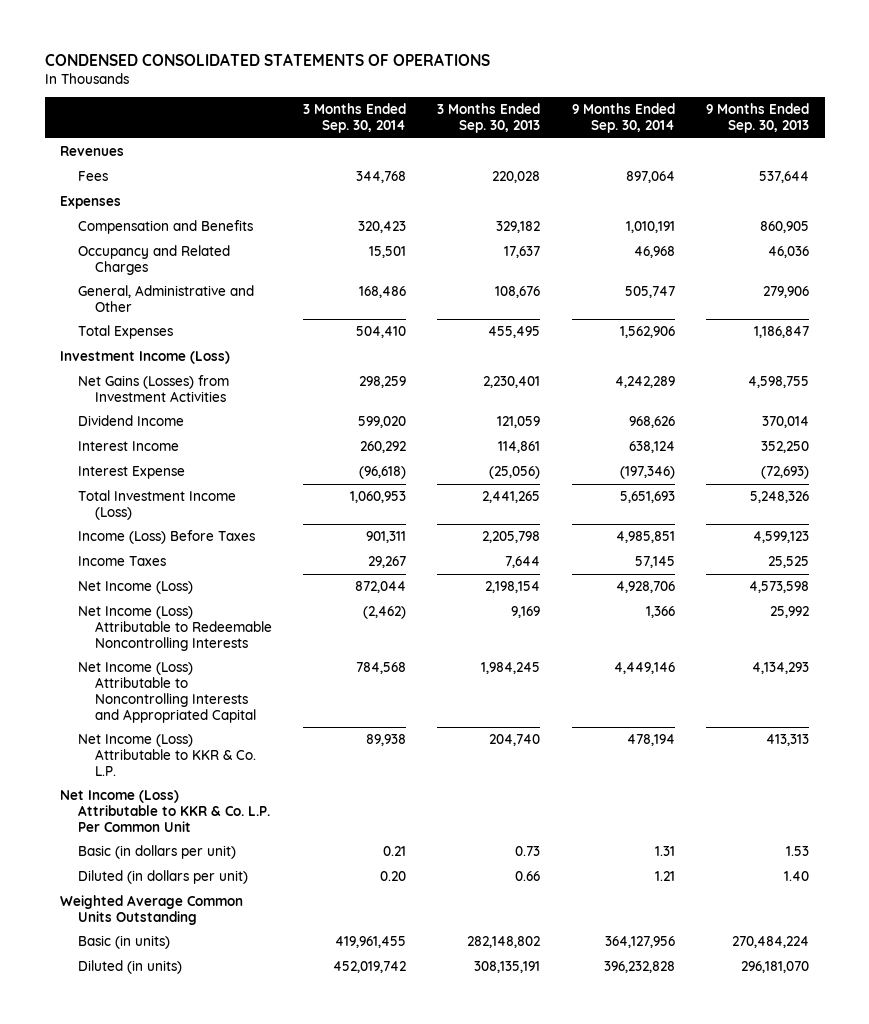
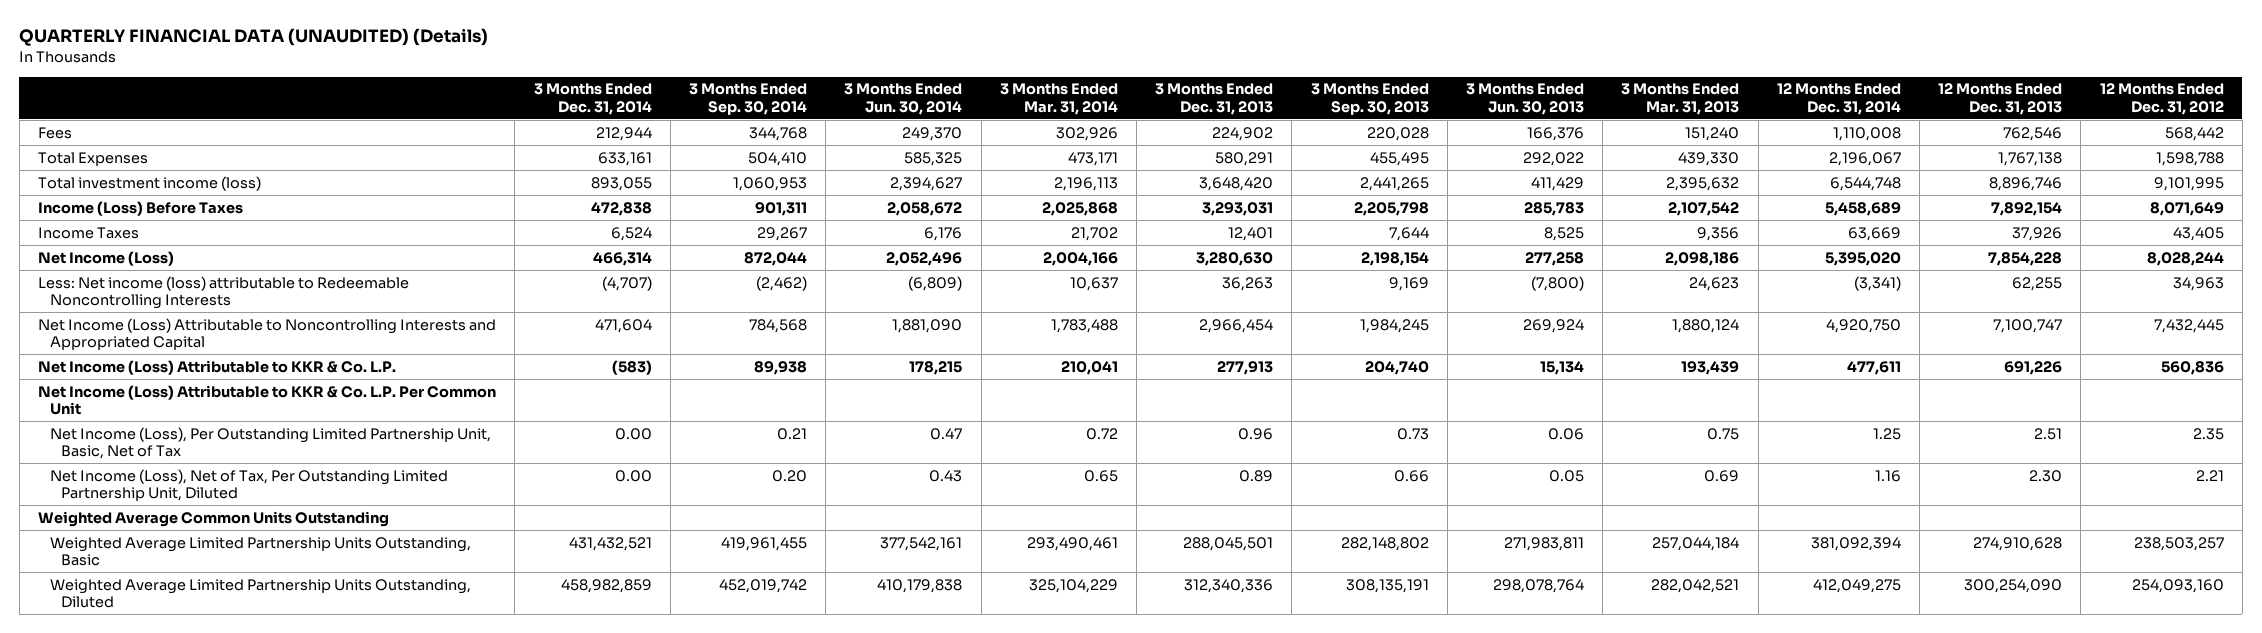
- CONDENSED CONSOLIDATED STATEMENTS OF OPERATIONS
+ QUARTERLY FINANCIAL DATA (UNAUDITED) (Details)
- | 3 Months Ended Sep. 30, 2014 | 3 Months Ended Sep. 30, 2013 | 9 Months Ended Sep. 30, 2014 | 9 Months Ended Sep. 30, 2013
+ | 3 Months Ended Dec. 31, 2014 | 3 Months Ended Sep. 30, 2014 | 3 Months Ended Jun. 30, 2014 | 3 Months Ended Mar. 31, 2014 | 3 Months Ended Dec. 31, 2013 | 3 Months Ended Sep. 30, 2013 | 3 Months Ended Jun. 30, 2013 | 3 Months Ended Mar. 31, 2013 | 12 Months Ended Dec. 31, 2014 | 12 Months Ended Dec. 31, 2013 | 12 Months Ended Dec. 31, 2012
- Revenues
- Expenses
- Compensation and Benefits | 320,423 | 329,182 | 1,010,191 | 860,905
- Occupancy and Related Charges | 15,501 | 17,637 | 46,968 | 46,036
- General, Administrative and Other | 168,486 | 108,676 | 505,747 | 279,906
- Investment Income (Loss)
- Net Gains (Losses) from Investment Activities | 298,259 | 2,230,401 | 4,242,289 | 4,598,755
- Dividend Income | 599,020 | 121,059 | 968,626 | 370,014
- Interest Income | 260,292 | 114,861 | 638,124 | 352,250
- Interest Expense | (96,618) | (25,056) | (197,346) | (72,693)
- Total Investment Income (Loss) | 1,060,953 | 2,441,265 | 5,651,693 | 5,248,326
+ Total investment income (loss) | 893,055 | 1,060,953 | 2,394,627 | 2,196,113 | 3,648,420 | 2,441,265 | 411,429 | 2,395,632 | 6,544,748 | 8,896,746 | 9,101,995
- Net Income (Loss) Attributable to Redeemable Noncontrolling Interests | (2,462) | 9,169 | 1,366 | 25,992
+ Less: Net income (loss) attributable to Redeemable Noncontrolling Interests | (4,707) | (2,462) | (6,809) | 10,637 | 36,263 | 9,169 | (7,800) | 24,623 | (3,341) | 62,255 | 34,963
- Basic (in dollars per unit) | 0.21 | 0.73 | 1.31 | 1.53
- Diluted (in dollars per unit) | 0.20 | 0.66 | 1.21 | 1.40
+ Net Income (Loss), Per Outstanding Limited Partnership Unit, Basic, Net of Tax | 0.00 | 0.21 | 0.47 | 0.72 | 0.96 | 0.73 | 0.06 | 0.75 | 1.25 | 2.51 | 2.35
+ Net Income (Loss), Net of Tax, Per Outstanding Limited Partnership Unit, Diluted | 0.00 | 0.20 | 0.43 | 0.65 | 0.89 | 0.66 | 0.05 | 0.69 | 1.16 | 2.30 | 2.21
- Basic (in units) | 419,961,455 | 282,148,802 | 364,127,956 | 270,484,224
- Diluted (in units) | 452,019,742 | 308,135,191 | 396,232,828 | 296,181,070
+ Weighted Average Limited Partnership Units Outstanding, Basic | 431,432,521 | 419,961,455 | 377,542,161 | 293,490,461 | 288,045,501 | 282,148,802 | 271,983,811 | 257,044,184 | 381,092,394 | 274,910,628 | 238,503,257
+ Weighted Average Limited Partnership Units Outstanding, Diluted | 458,982,859 | 452,019,742 | 410,179,838 | 325,104,229 | 312,340,336 | 308,135,191 | 298,078,764 | 282,042,521 | 412,049,275 | 300,254,090 | 254,093,160

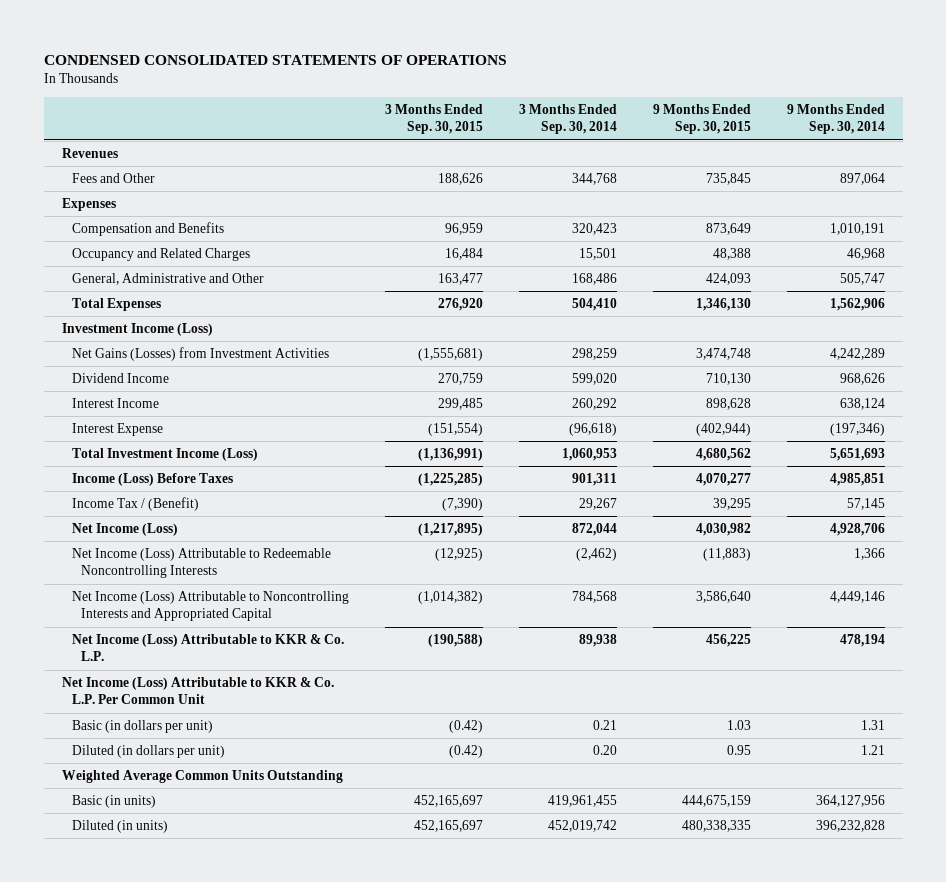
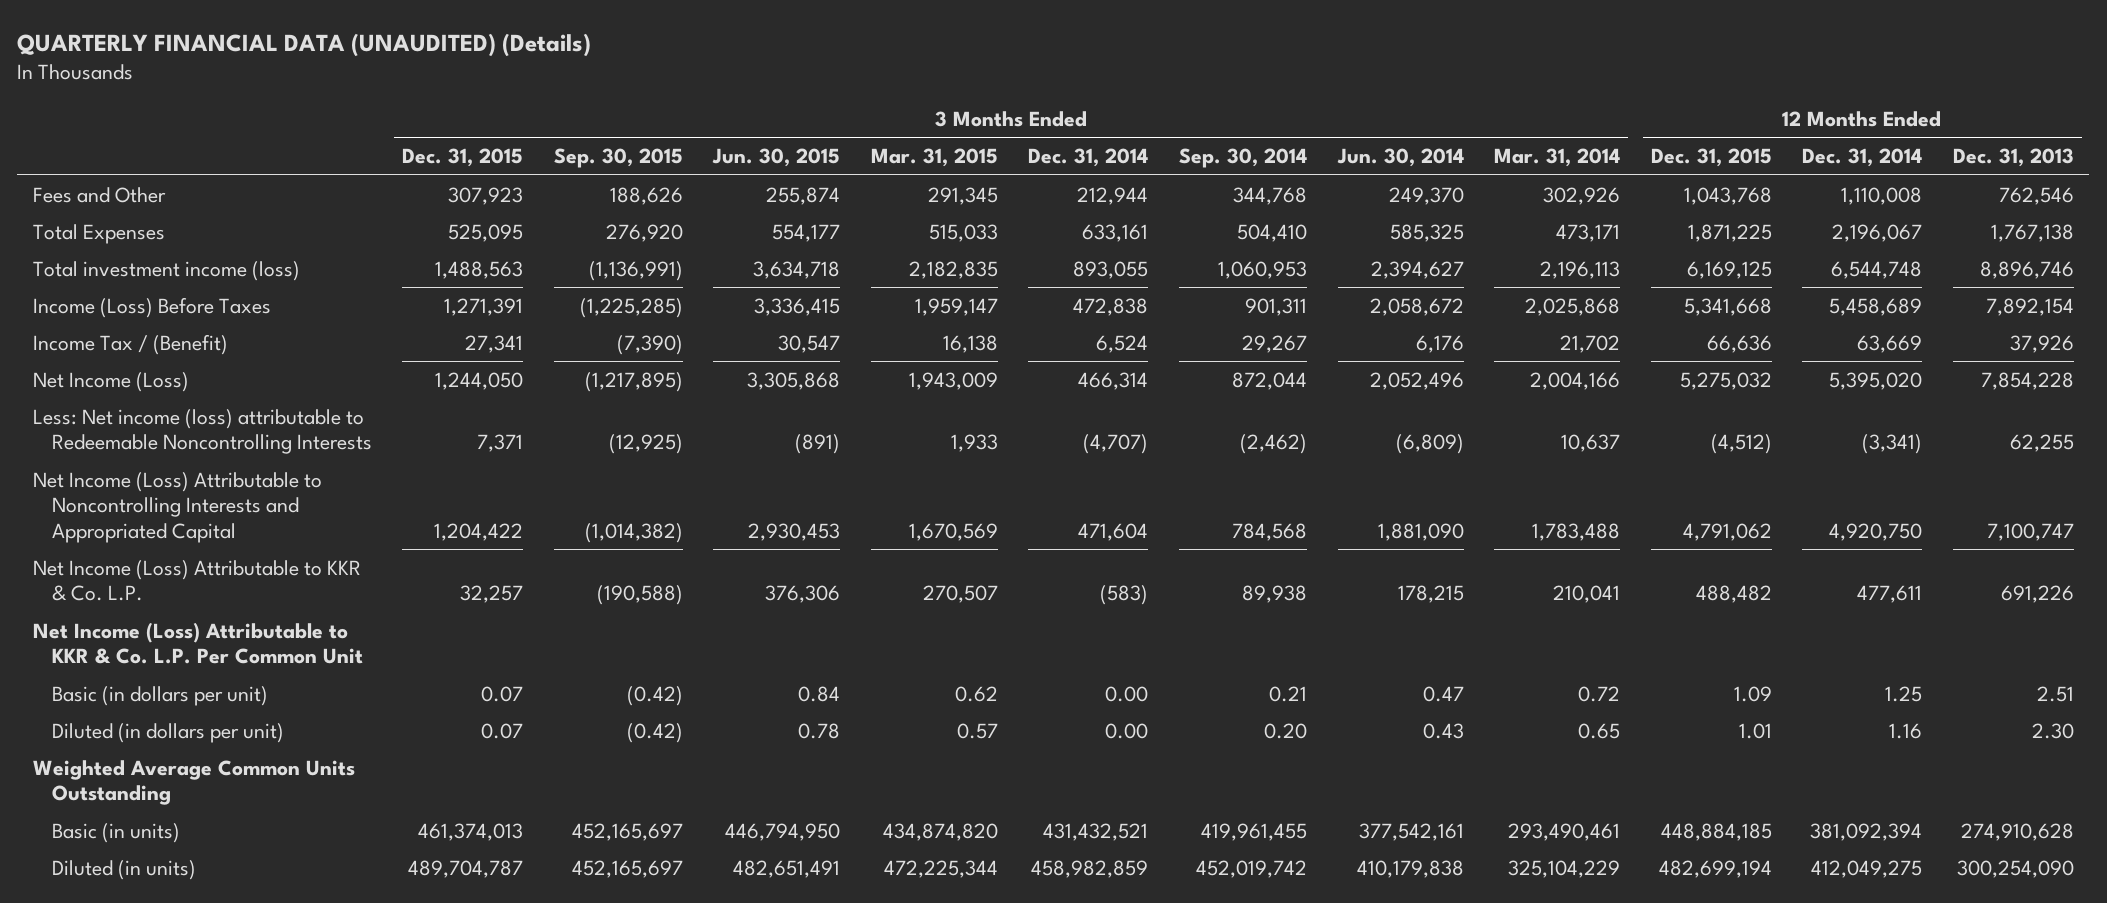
- CONDENSED CONSOLIDATED STATEMENTS OF OPERATIONS
+ QUARTERLY FINANCIAL DATA (UNAUDITED) (Details)
- | 3 Months Ended Sep. 30, 2015 | 3 Months Ended Sep. 30, 2014 | 9 Months Ended Sep. 30, 2015 | 9 Months Ended Sep. 30, 2014
+ | 3 Months Ended Dec. 31, 2015 | 3 Months Ended Sep. 30, 2015 | 3 Months Ended Jun. 30, 2015 | 3 Months Ended Mar. 31, 2015 | 3 Months Ended Dec. 31, 2014 | 3 Months Ended Sep. 30, 2014 | 3 Months Ended Jun. 30, 2014 | 3 Months Ended Mar. 31, 2014 | 12 Months Ended Dec. 31, 2015 | 12 Months Ended Dec. 31, 2014 | 12 Months Ended Dec. 31, 2013
- Revenues
- Expenses
- Compensation and Benefits | 96,959 | 320,423 | 873,649 | 1,010,191
- Occupancy and Related Charges | 16,484 | 15,501 | 48,388 | 46,968
- General, Administrative and Other | 163,477 | 168,486 | 424,093 | 505,747
- Investment Income (Loss)
- Net Gains (Losses) from Investment Activities | (1,555,681) | 298,259 | 3,474,748 | 4,242,289
- Dividend Income | 270,759 | 599,020 | 710,130 | 968,626
- Interest Income | 299,485 | 260,292 | 898,628 | 638,124
- Interest Expense | (151,554) | (96,618) | (402,944) | (197,346)
- Total Investment Income (Loss) | (1,136,991) | 1,060,953 | 4,680,562 | 5,651,693
+ Total investment income (loss) | 1,488,563 | (1,136,991) | 3,634,718 | 2,182,835 | 893,055 | 1,060,953 | 2,394,627 | 2,196,113 | 6,169,125 | 6,544,748 | 8,896,746
- Net Income (Loss) Attributable to Redeemable Noncontrolling Interests | (12,925) | (2,462) | (11,883) | 1,366
+ Less: Net income (loss) attributable to Redeemable Noncontrolling Interests | 7,371 | (12,925) | (891) | 1,933 | (4,707) | (2,462) | (6,809) | 10,637 | (4,512) | (3,341) | 62,255

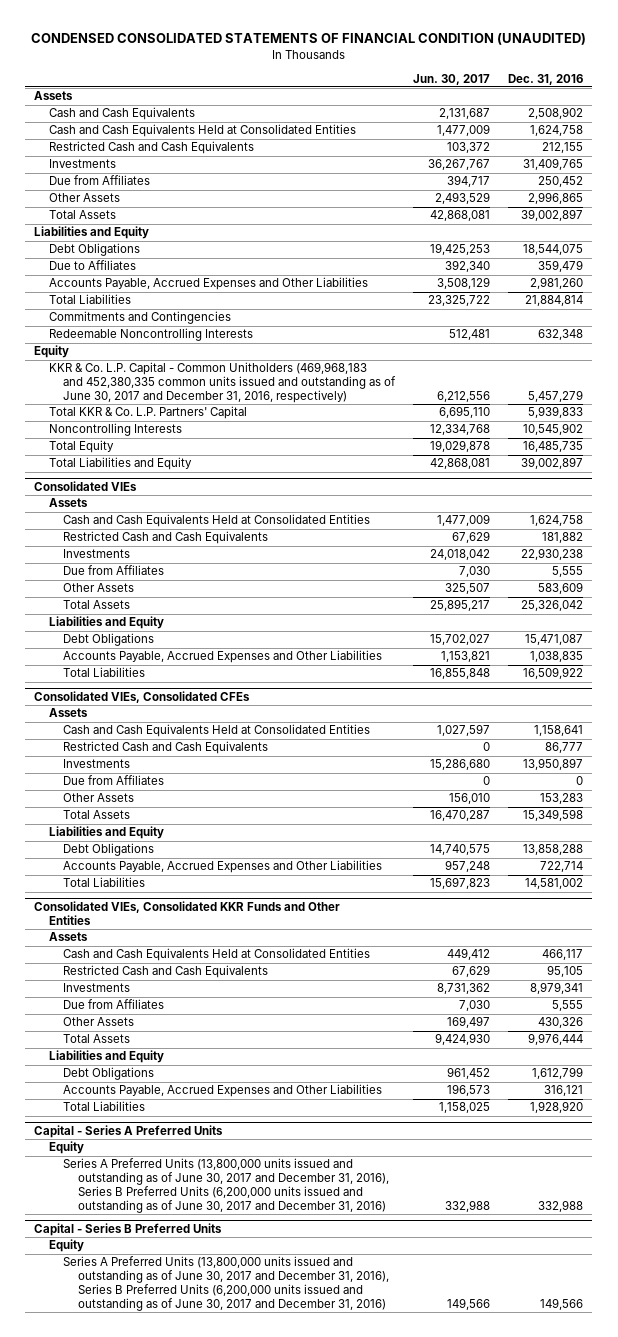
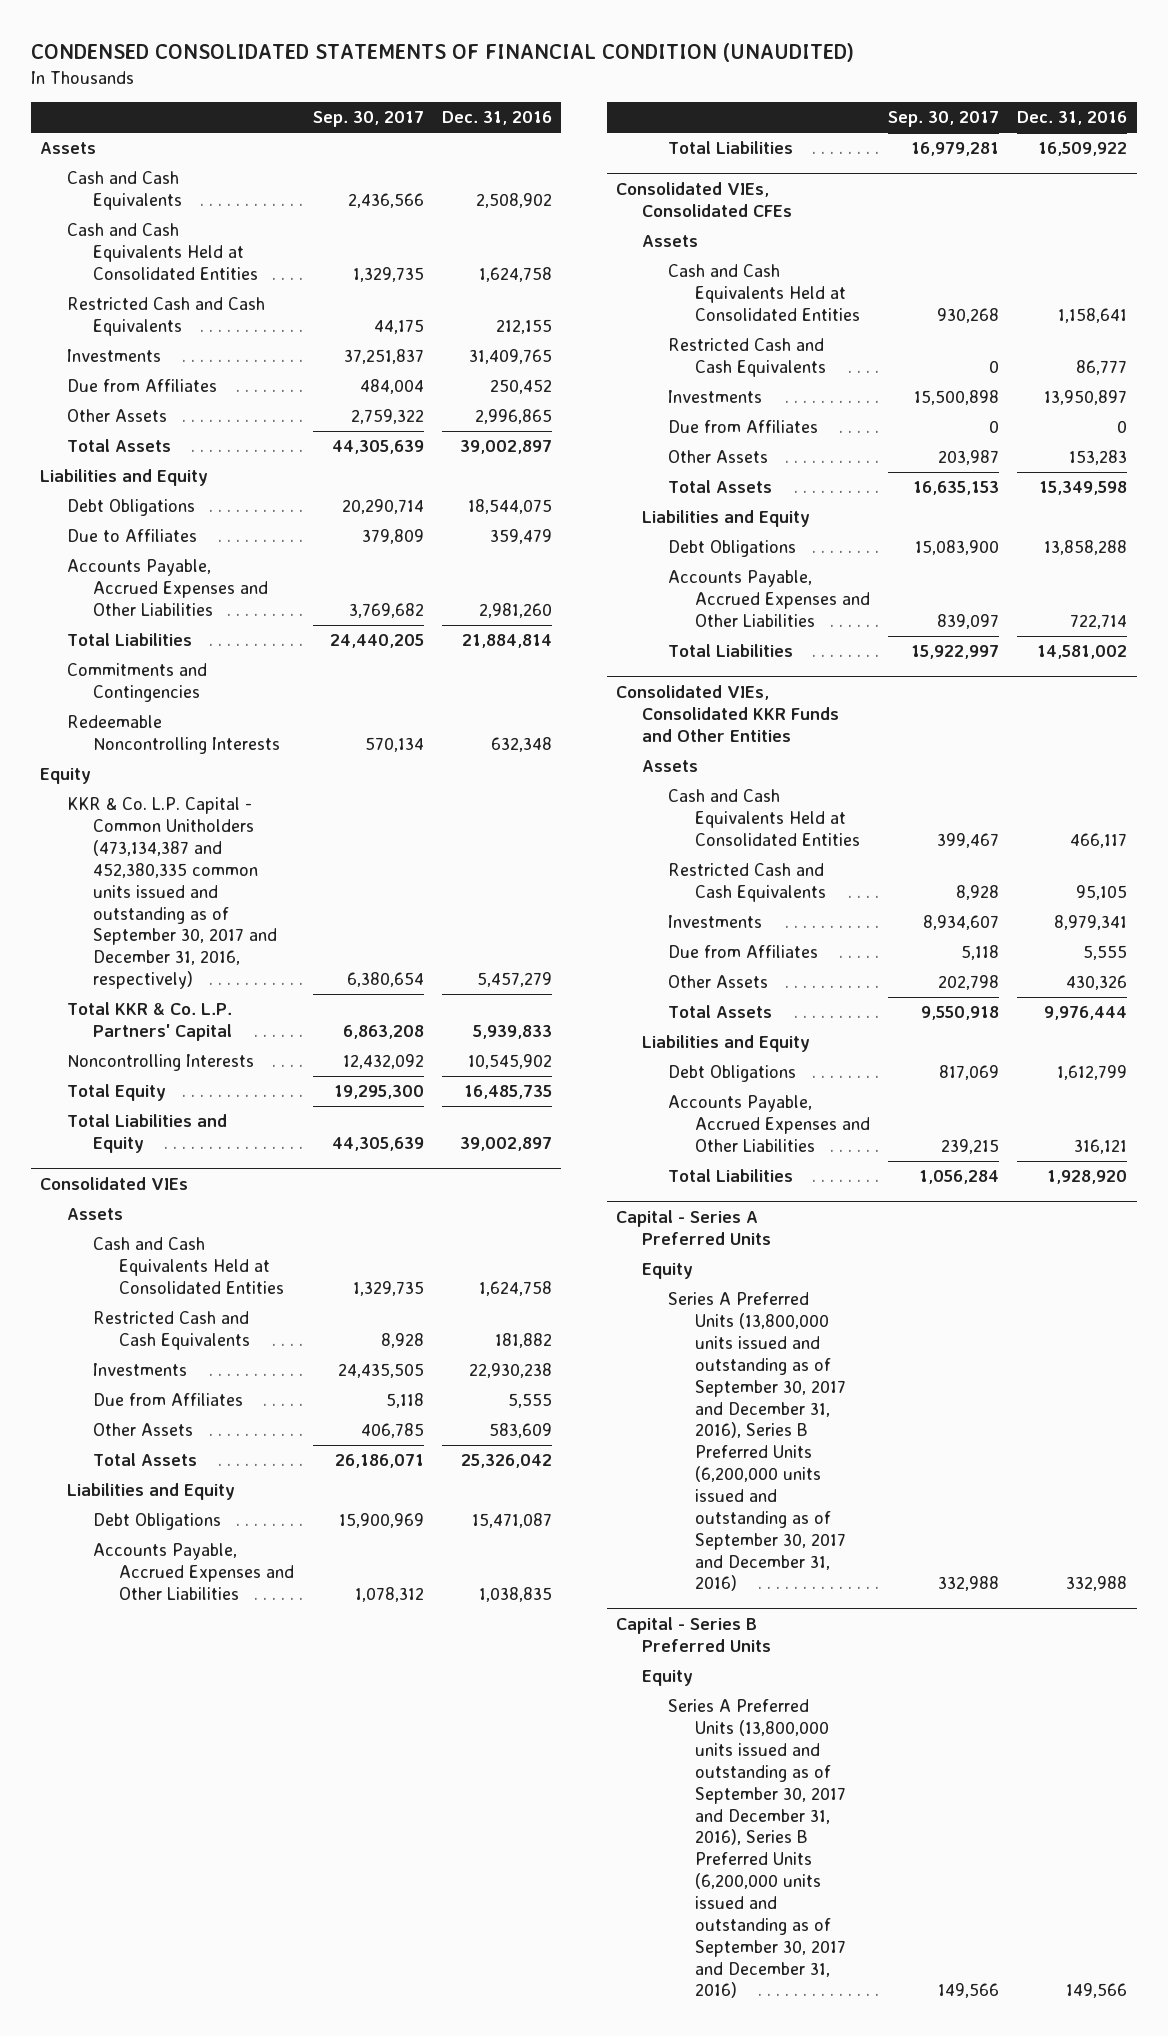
- | Jun. 30, 2017 | Dec. 31, 2016
+ | Sep. 30, 2017 | Dec. 31, 2016
- KKR & Co. L.P. Capital - Common Unitholders (469,968,183 and 452,380,335 common units issued and outstanding as of June 30, 2017 and December 31, 2016, respectively) | 6,212,556 | 5,457,279
+ KKR & Co. L.P. Capital - Common Unitholders (473,134,387 and 452,380,335 common units issued and outstanding as of September 30, 2017 and December 31, 2016, respectively) | 6,380,654 | 5,457,279
@ Capital - Series A Preferred Units
- Series A Preferred Units (13,800,000 units issued and outstanding as of June 30, 2017 and December 31, 2016), Series B Preferred Units (6,200,000 units issued and outstanding as of June 30, 2017 and December 31, 2016) | 332,988 | 332,988
+ Series A Preferred Units (13,800,000 units issued and outstanding as of September 30, 2017 and December 31, 2016), Series B Preferred Units (6,200,000 units issued and outstanding as of September 30, 2017 and December 31, 2016) | 332,988 | 332,988
@ Capital - Series B Preferred Units
- Series A Preferred Units (13,800,000 units issued and outstanding as of June 30, 2017 and December 31, 2016), Series B Preferred Units (6,200,000 units issued and outstanding as of June 30, 2017 and December 31, 2016) | 149,566 | 149,566
+ Series A Preferred Units (13,800,000 units issued and outstanding as of September 30, 2017 and December 31, 2016), Series B Preferred Units (6,200,000 units issued and outstanding as of September 30, 2017 and December 31, 2016) | 149,566 | 149,566

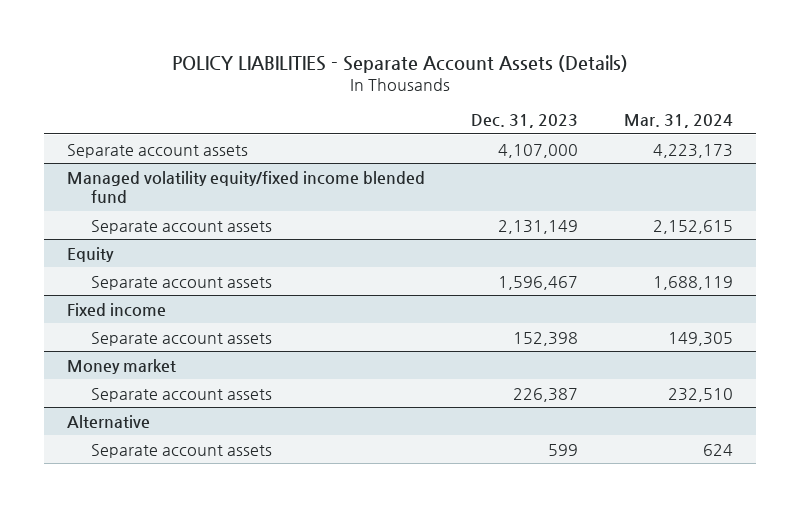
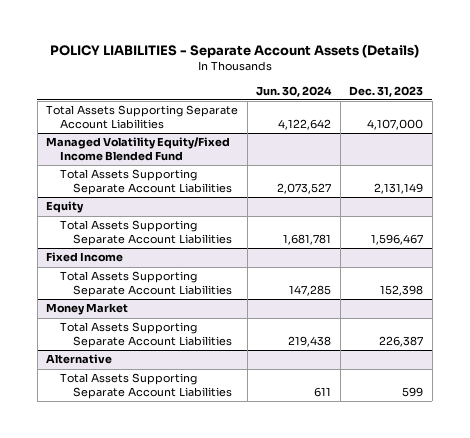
- | Dec. 31, 2023 | Mar. 31, 2024
+ | Jun. 30, 2024 | Dec. 31, 2023
- Separate account assets | 4,107,000 | 4,223,173
- Managed volatility equity/fixed income blended fund
- Separate account assets | 2,131,149 | 2,152,615
+ Total Assets Supporting Separate Account Liabilities | 4,122,642 | 4,107,000
+ Managed Volatility Equity/Fixed Income Blended Fund
+ Total Assets Supporting Separate Account Liabilities | 2,073,527 | 2,131,149
@ Equity
- Separate account assets | 1,596,467 | 1,688,119
- Fixed income
- Separate account assets | 152,398 | 149,305
- Money market
- Separate account assets | 226,387 | 232,510
@ Equity
+ Total Assets Supporting Separate Account Liabilities | 1,681,781 | 1,596,467
+ Fixed Income
+ Total Assets Supporting Separate Account Liabilities | 147,285 | 152,398
+ Money Market
+ Total Assets Supporting Separate Account Liabilities | 219,438 | 226,387
@ Alternative
- Separate account assets | 599 | 624
+ Total Assets Supporting Separate Account Liabilities | 611 | 599

